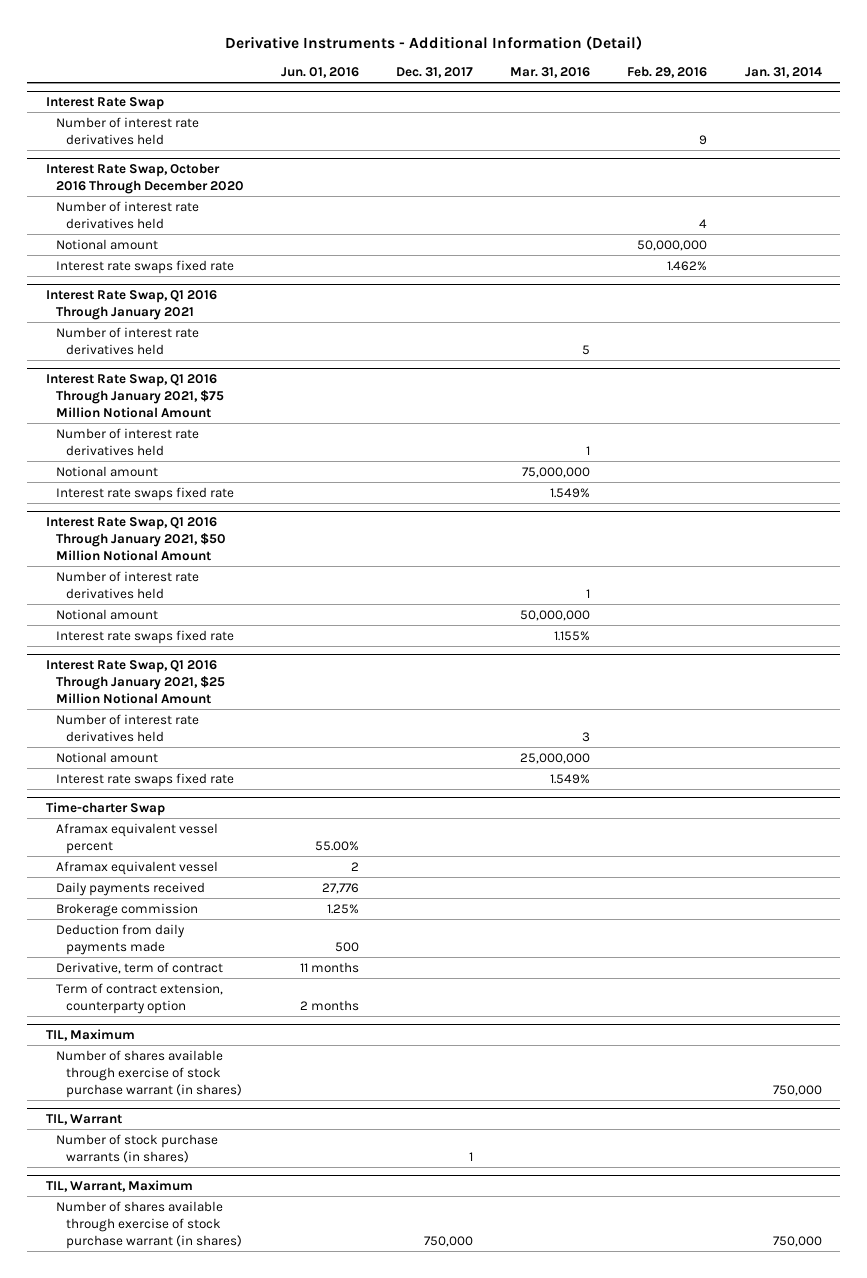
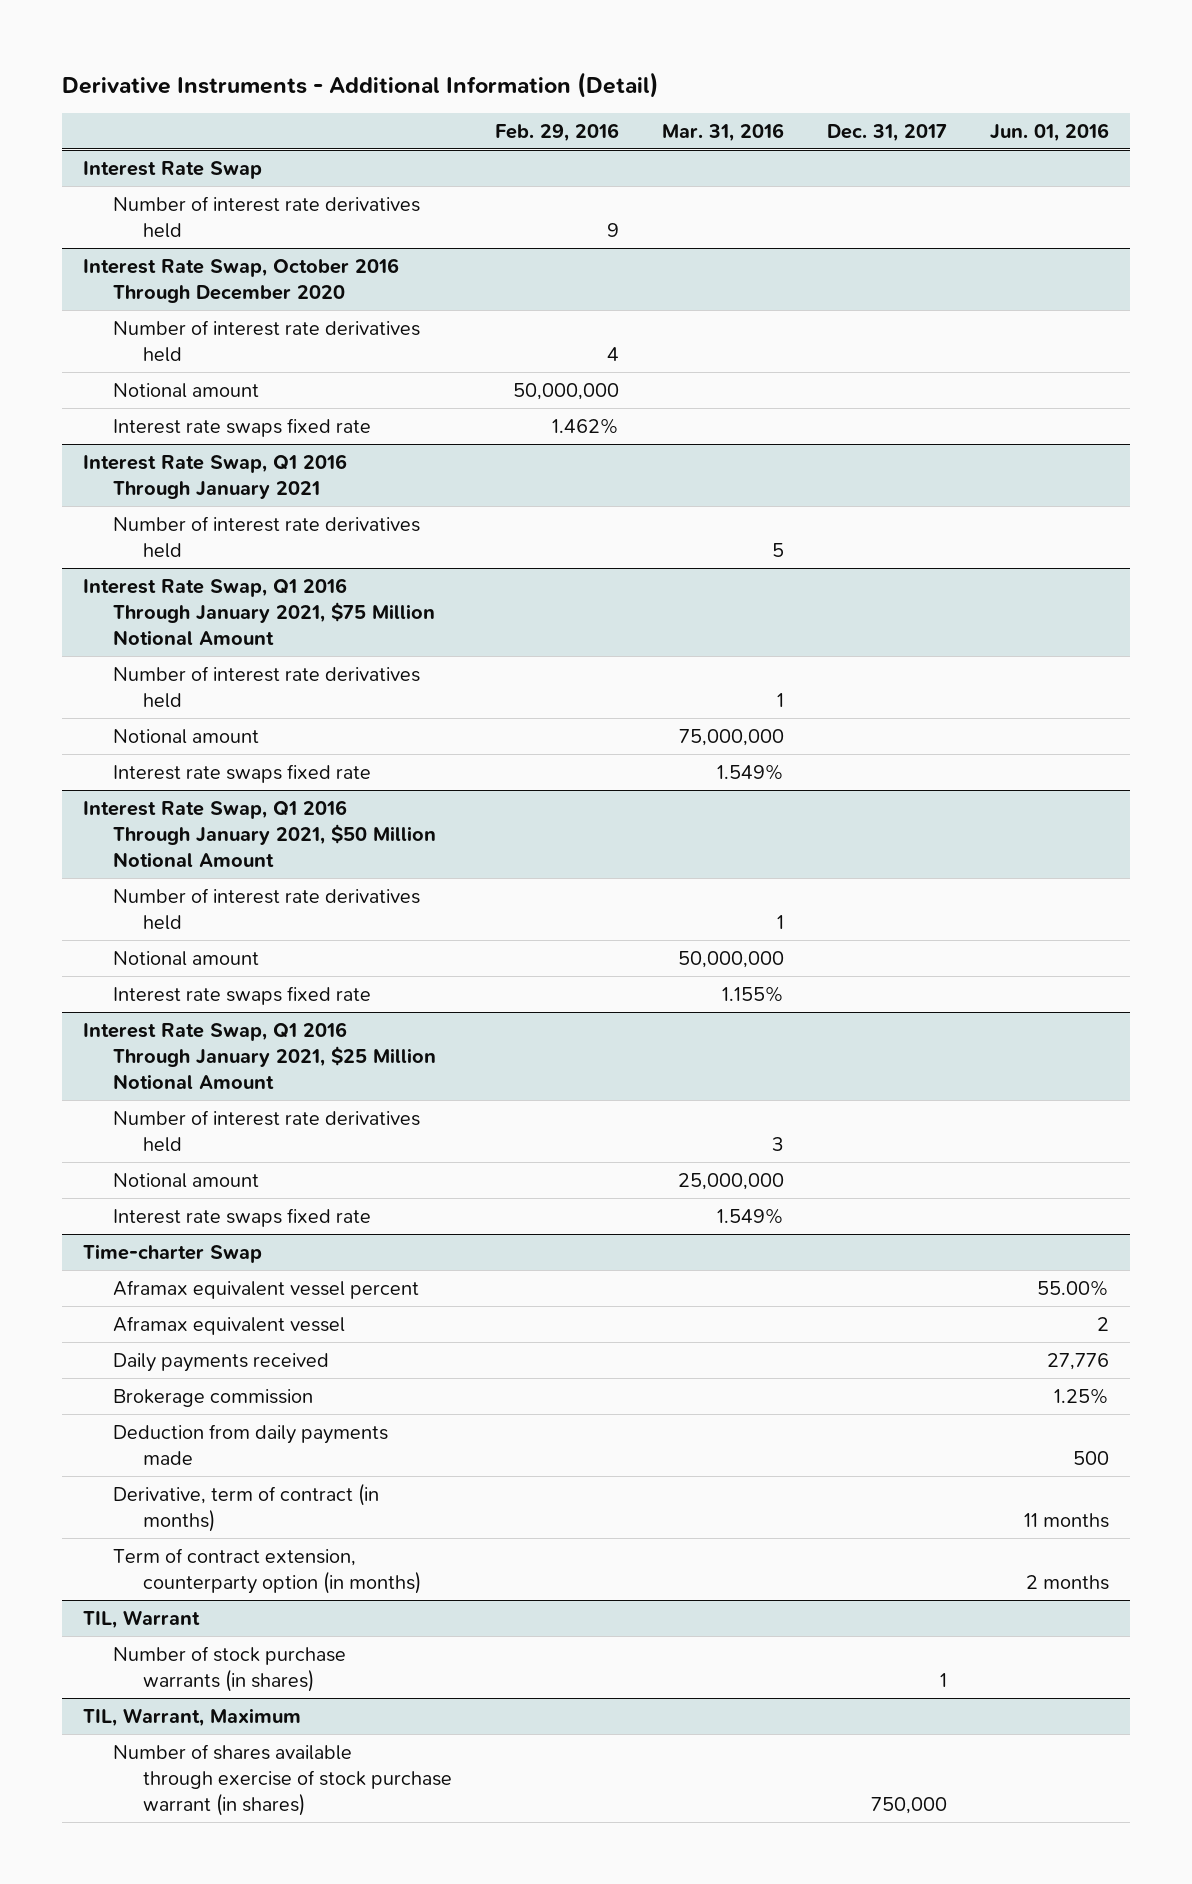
- | Jun. 01, 2016 | Dec. 31, 2017 | Mar. 31, 2016 | Feb. 29, 2016 | Jan. 31, 2014
+ | Feb. 29, 2016 | Mar. 31, 2016 | Dec. 31, 2017 | Jun. 01, 2016
@ Time-charter Swap
- Derivative, term of contract | 11 months | | | |
- Term of contract extension, counterparty option | 2 months | | | |
- TIL, Maximum
- Number of shares available through exercise of stock purchase warrant (in shares) | | | | | 750,000
@ Time-charter Swap
+ Derivative, term of contract (in months) | | | | 11 months
+ Term of contract extension, counterparty option (in months) | | | | 2 months

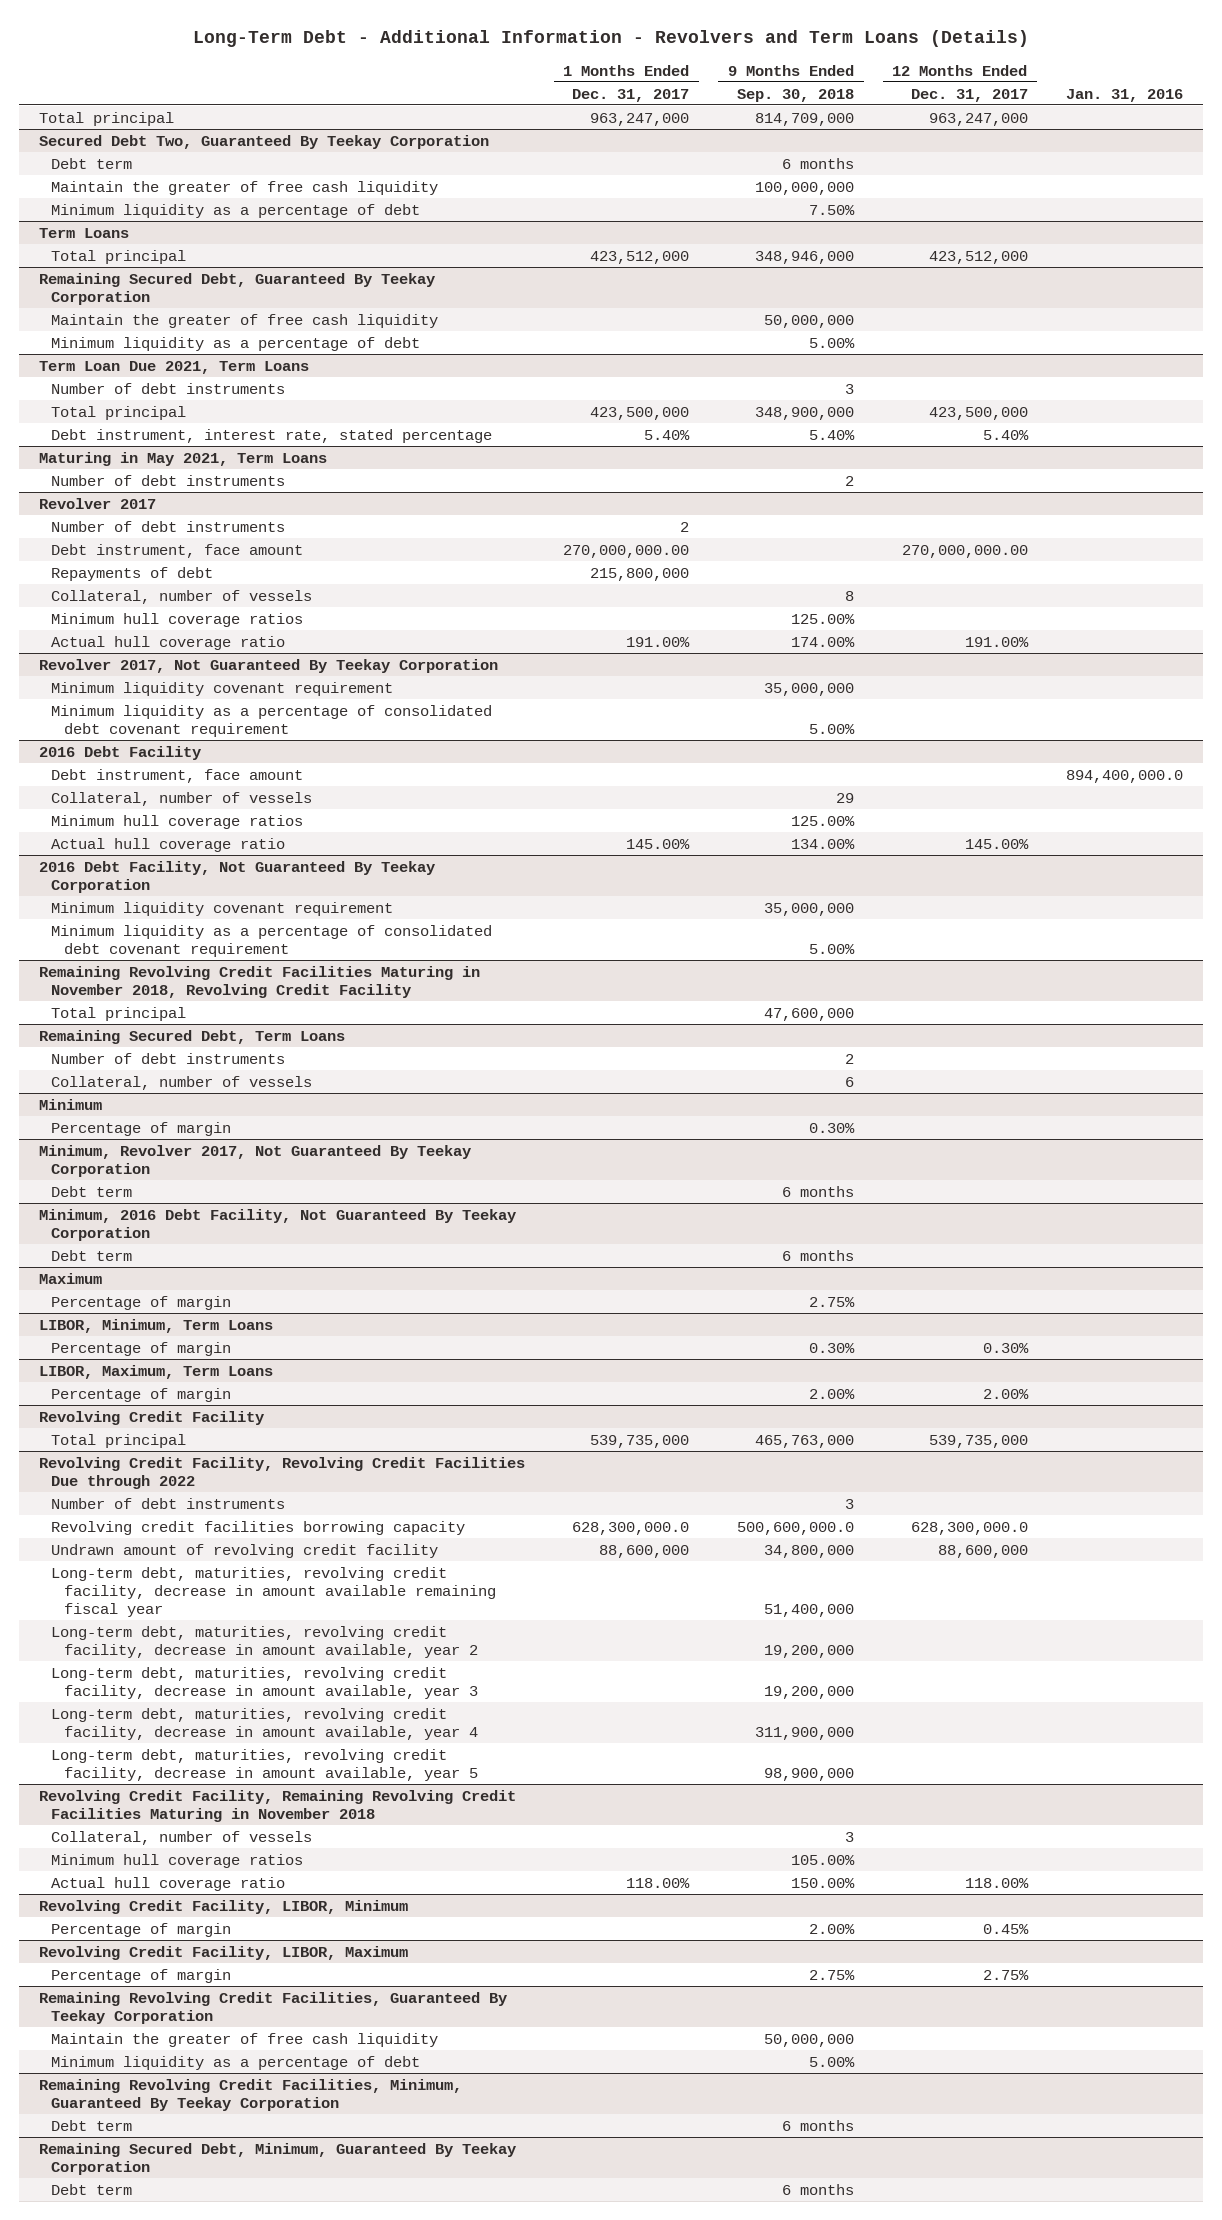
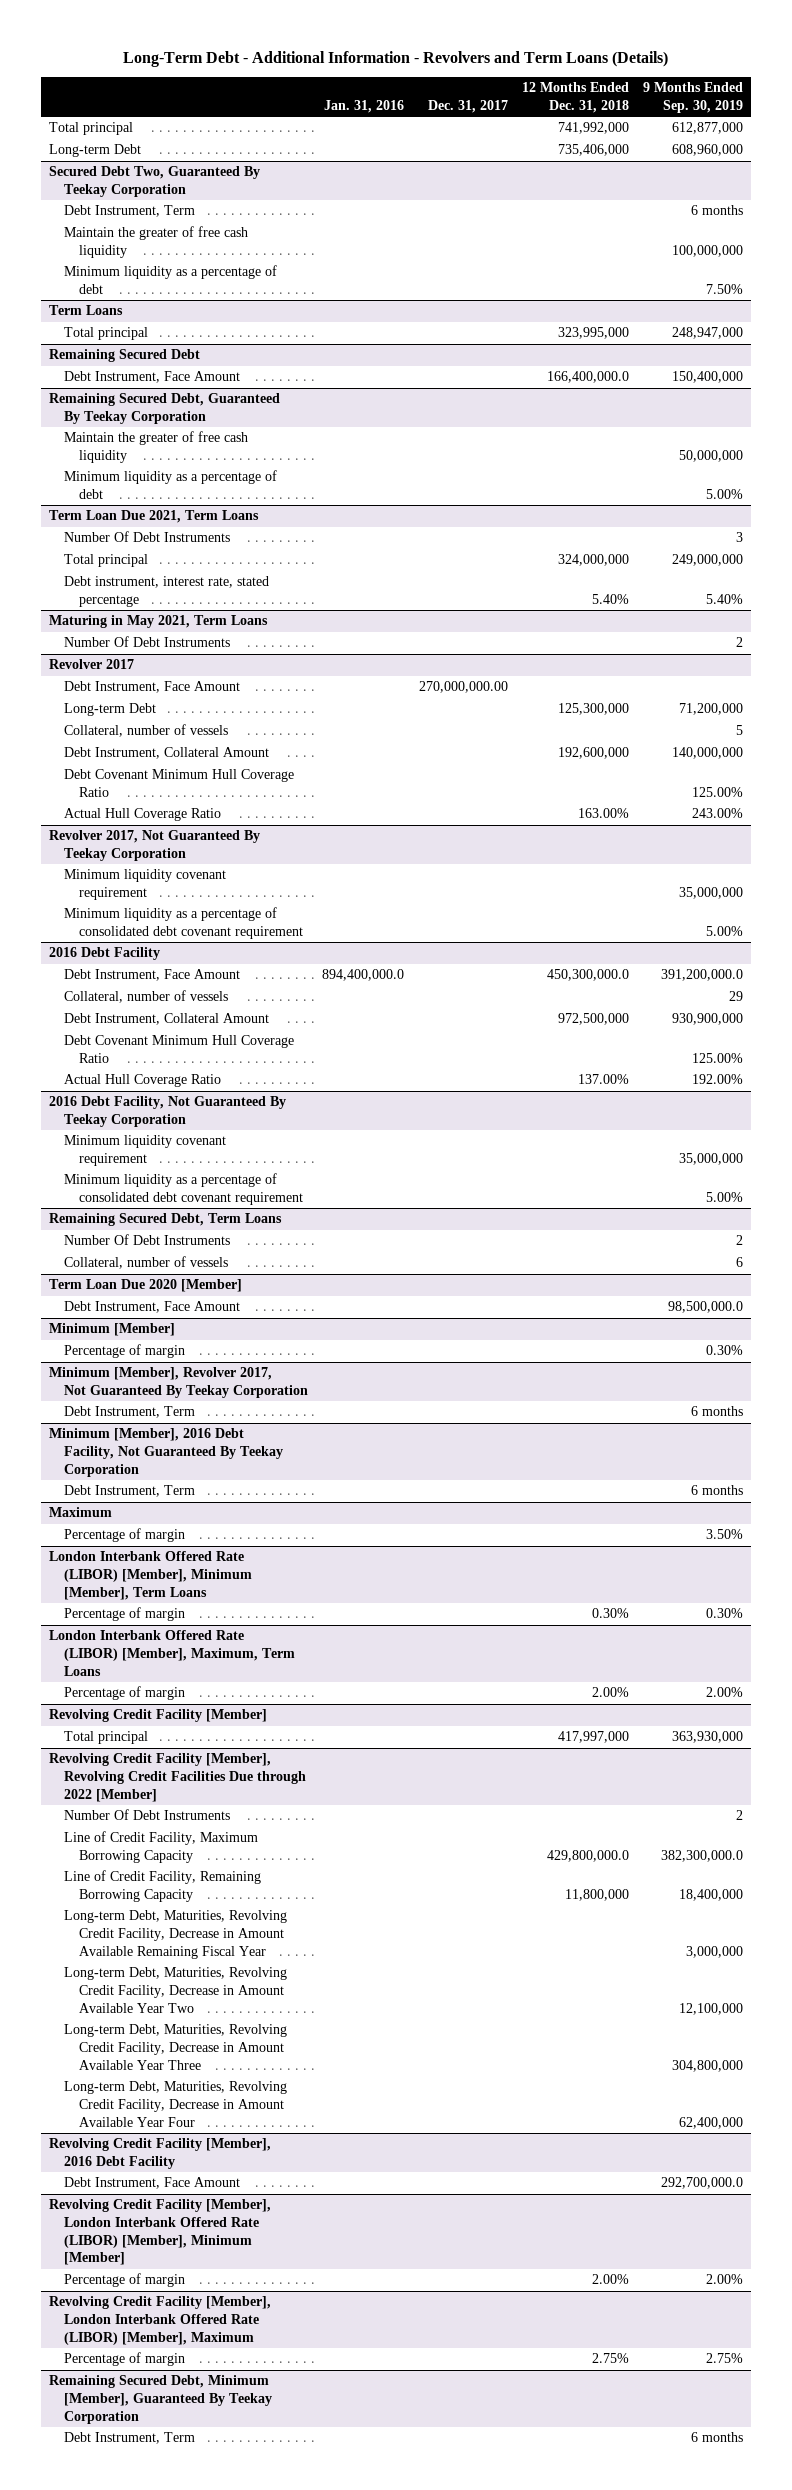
- | 1 Months Ended Dec. 31, 2017 | 9 Months Ended Sep. 30, 2018 | 12 Months Ended Dec. 31, 2017 | Jan. 31, 2016
+ | Jan. 31, 2016 | Dec. 31, 2017 | 12 Months Ended Dec. 31, 2018 | 9 Months Ended Sep. 30, 2019
+ Long-term Debt | | | 735,406,000 | 608,960,000
@ Secured Debt Two, Guaranteed By Teekay Corporation
- Debt term | | 6 months | |
+ Debt Instrument, Term | | | | 6 months
+ Remaining Secured Debt
+ Debt Instrument, Face Amount | | | 166,400,000.0 | 150,400,000
@ Term Loan Due 2021, Term Loans
- Number of debt instruments | | 3 | |
+ Number Of Debt Instruments | | | | 3
@ Maturing in May 2021, Term Loans
- Number of debt instruments | | 2 | |
+ Number Of Debt Instruments | | | | 2
@ Revolver 2017
- Number of debt instruments | 2 | | |
- Debt instrument, face amount | 270,000,000.00 | | 270,000,000.00 |
- Repayments of debt | 215,800,000 | | |
+ Debt Instrument, Face Amount | | 270,000,000.00 | |
+ Long-term Debt | | | 125,300,000 | 71,200,000
- Minimum hull coverage ratios | | 125.00% | |
- Actual hull coverage ratio | 191.00% | 174.00% | 191.00% |
+ Debt Instrument, Collateral Amount | | | 192,600,000 | 140,000,000
+ Debt Covenant Minimum Hull Coverage Ratio | | | | 125.00%
+ Actual Hull Coverage Ratio | | | 163.00% | 243.00%
@ 2016 Debt Facility
- Debt instrument, face amount | | | | 894,400,000.0
+ Debt Instrument, Face Amount | 894,400,000.0 | | 450,300,000.0 | 391,200,000.0
- Minimum hull coverage ratios | | 125.00% | |
- Actual hull coverage ratio | 145.00% | 134.00% | 145.00% |
+ Debt Instrument, Collateral Amount | | | 972,500,000 | 930,900,000
+ Debt Covenant Minimum Hull Coverage Ratio | | | | 125.00%
+ Actual Hull Coverage Ratio | | | 137.00% | 192.00%
- Remaining Revolving Credit Facilities Maturing in November 2018, Revolving Credit Facility
- Total principal | | 47,600,000 | |
@ Remaining Secured Debt, Term Loans
- Number of debt instruments | | 2 | |
+ Number Of Debt Instruments | | | | 2
- Minimum
+ Term Loan Due 2020 [Member]
+ Debt Instrument, Face Amount | | | | 98,500,000.0
+ Minimum [Member]
- Minimum, Revolver 2017, Not Guaranteed By Teekay Corporation
- Debt term | | 6 months | |
- Minimum, 2016 Debt Facility, Not Guaranteed By Teekay Corporation
- Debt term | | 6 months | |
+ Minimum [Member], Revolver 2017, Not Guaranteed By Teekay Corporation
+ Debt Instrument, Term | | | | 6 months
+ Minimum [Member], 2016 Debt Facility, Not Guaranteed By Teekay Corporation
+ Debt Instrument, Term | | | | 6 months
- LIBOR, Minimum, Term Loans
+ London Interbank Offered Rate (LIBOR) [Member], Minimum [Member], Term Loans
- LIBOR, Maximum, Term Loans
+ London Interbank Offered Rate (LIBOR) [Member], Maximum, Term Loans
- Revolving Credit Facility
+ Revolving Credit Facility [Member]
- Revolving Credit Facility, Revolving Credit Facilities Due through 2022
- Number of debt instruments | | 3 | |
- Revolving credit facilities borrowing capacity | 628,300,000.0 | 500,600,000.0 | 628,300,000.0 |
- Undrawn amount of revolving credit facility | 88,600,000 | 34,800,000 | 88,600,000 |
- Long-term debt, maturities, revolving credit facility, decrease in amount available remaining fiscal year | | 51,400,000 | |
- Long-term debt, maturities, revolving credit facility, decrease in amount available, year 2 | | 19,200,000 | |
- Long-term debt, maturities, revolving credit facility, decrease in amount available, year 3 | | 19,200,000 | |
- Long-term debt, maturities, revolving credit facility, decrease in amount available, year 4 | | 311,900,000 | |
- Long-term debt, maturities, revolving credit facility, decrease in amount available, year 5 | | 98,900,000 | |
- Revolving Credit Facility, Remaining Revolving Credit Facilities Maturing in November 2018
- Collateral, number of vessels | | 3 | |
- Minimum hull coverage ratios | | 105.00% | |
- Actual hull coverage ratio | 118.00% | 150.00% | 118.00% |
- Revolving Credit Facility, LIBOR, Minimum
+ Revolving Credit Facility [Member], Revolving Credit Facilities Due through 2022 [Member]
+ Number Of Debt Instruments | | | | 2
+ Line of Credit Facility, Maximum Borrowing Capacity | | | 429,800,000.0 | 382,300,000.0
+ Line of Credit Facility, Remaining Borrowing Capacity | | | 11,800,000 | 18,400,000
+ Long-term Debt, Maturities, Revolving Credit Facility, Decrease in Amount Available Remaining Fiscal Year | | | | 3,000,000
+ Long-term Debt, Maturities, Revolving Credit Facility, Decrease in Amount Available Year Two | | | | 12,100,000
+ Long-term Debt, Maturities, Revolving Credit Facility, Decrease in Amount Available Year Three | | | | 304,800,000
+ Long-term Debt, Maturities, Revolving Credit Facility, Decrease in Amount Available Year Four | | | | 62,400,000
+ Revolving Credit Facility [Member], 2016 Debt Facility
+ Debt Instrument, Face Amount | | | | 292,700,000.0
+ Revolving Credit Facility [Member], London Interbank Offered Rate (LIBOR) [Member], Minimum [Member]
- Revolving Credit Facility, LIBOR, Maximum
+ Revolving Credit Facility [Member], London Interbank Offered Rate (LIBOR) [Member], Maximum
- Remaining Revolving Credit Facilities, Guaranteed By Teekay Corporation
- Maintain the greater of free cash liquidity | | 50,000,000 | |
- Minimum liquidity as a percentage of debt | | 5.00% | |
- Remaining Revolving Credit Facilities, Minimum, Guaranteed By Teekay Corporation
- Debt term | | 6 months | |
- Remaining Secured Debt, Minimum, Guaranteed By Teekay Corporation
- Debt term | | 6 months | |
+ Remaining Secured Debt, Minimum [Member], Guaranteed By Teekay Corporation
+ Debt Instrument, Term | | | | 6 months

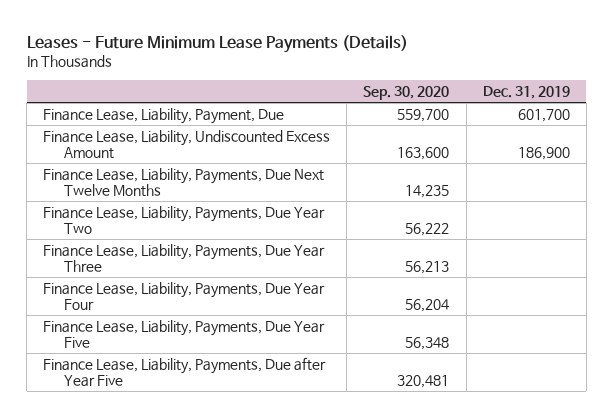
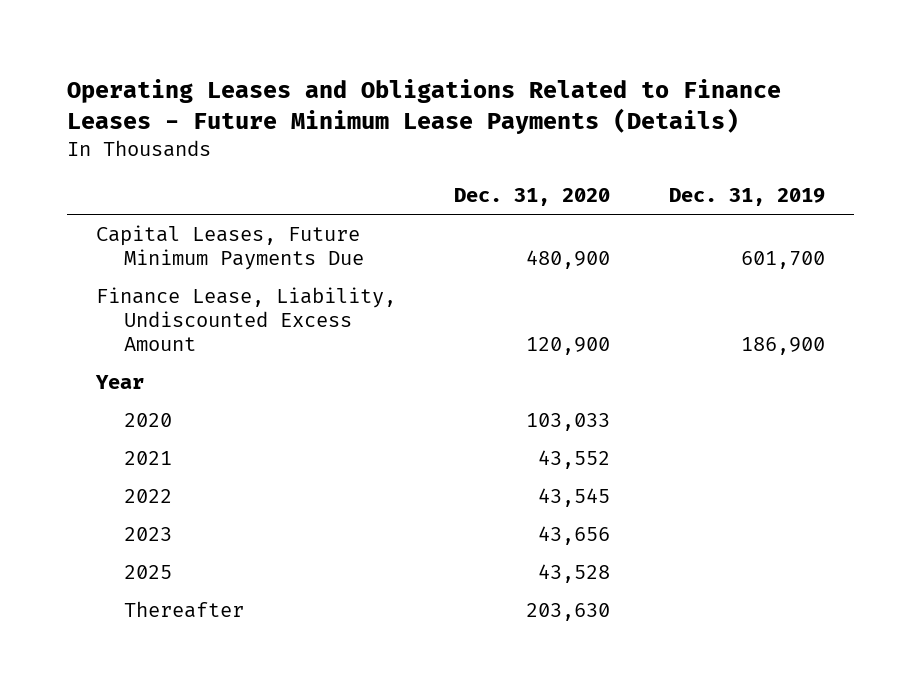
- Leases - Future Minimum Lease Payments (Details)
+ Operating Leases and Obligations Related to Finance Leases - Future Minimum Lease Payments (Details)
- | Sep. 30, 2020 | Dec. 31, 2019
+ | Dec. 31, 2020 | Dec. 31, 2019
- Finance Lease, Liability, Payment, Due | 559,700 | 601,700
+ Capital Leases, Future Minimum Payments Due | 480,900 | 601,700
- Finance Lease, Liability, Payments, Due Next Twelve Months | 14,235 |
- Finance Lease, Liability, Payments, Due Year Two | 56,222 |
- Finance Lease, Liability, Payments, Due Year Three | 56,213 |
- Finance Lease, Liability, Payments, Due Year Four | 56,204 |
- Finance Lease, Liability, Payments, Due Year Five | 56,348 |
- Finance Lease, Liability, Payments, Due after Year Five | 320,481 |
+ Year
+ 2020 | 103,033 |
+ 2021 | 43,552 |
+ 2022 | 43,545 |
+ 2023 | 43,656 |
+ 2025 | 43,528 |
+ Thereafter | 203,630 |

